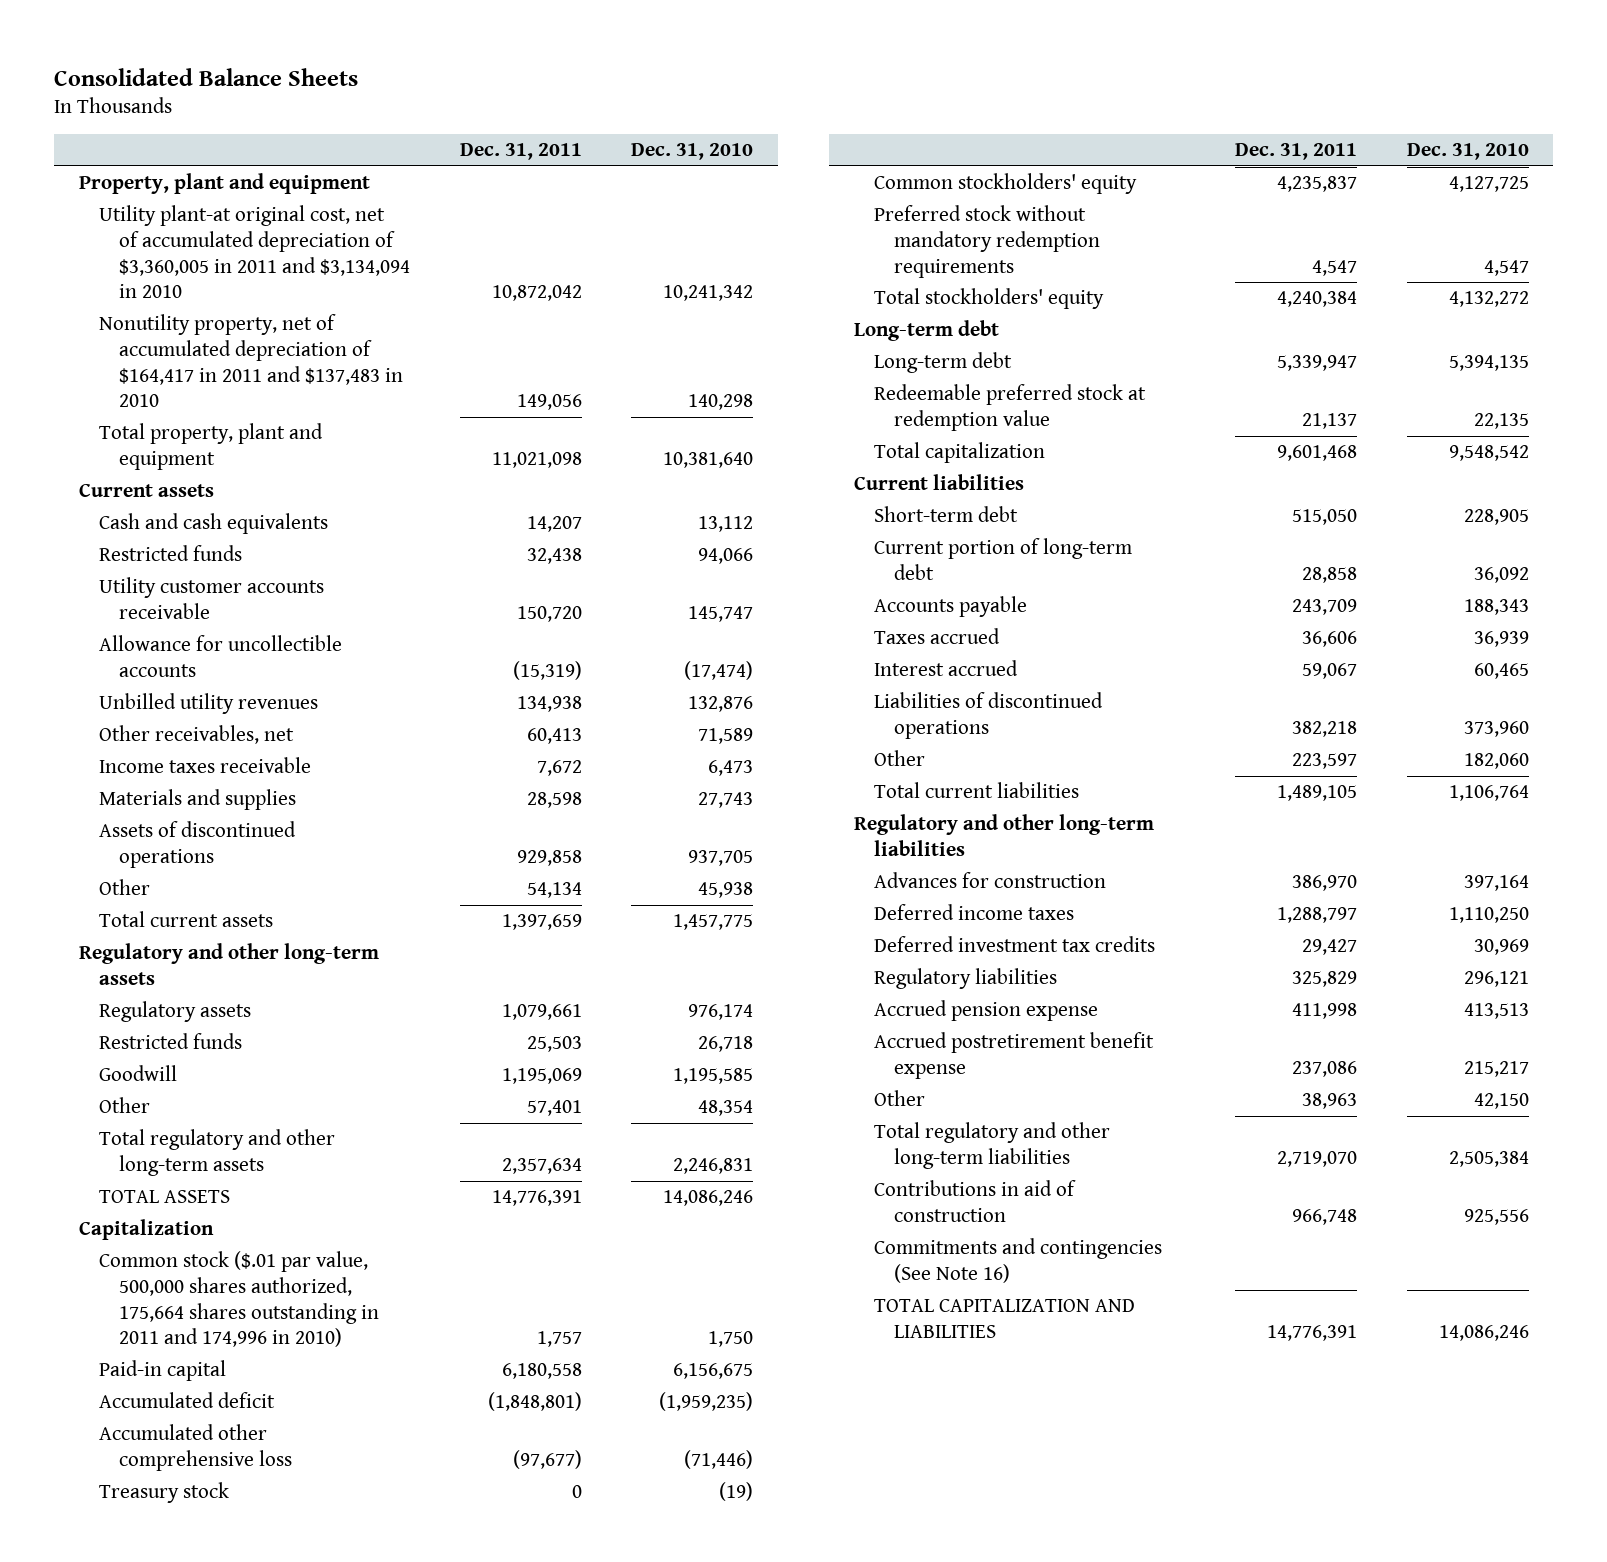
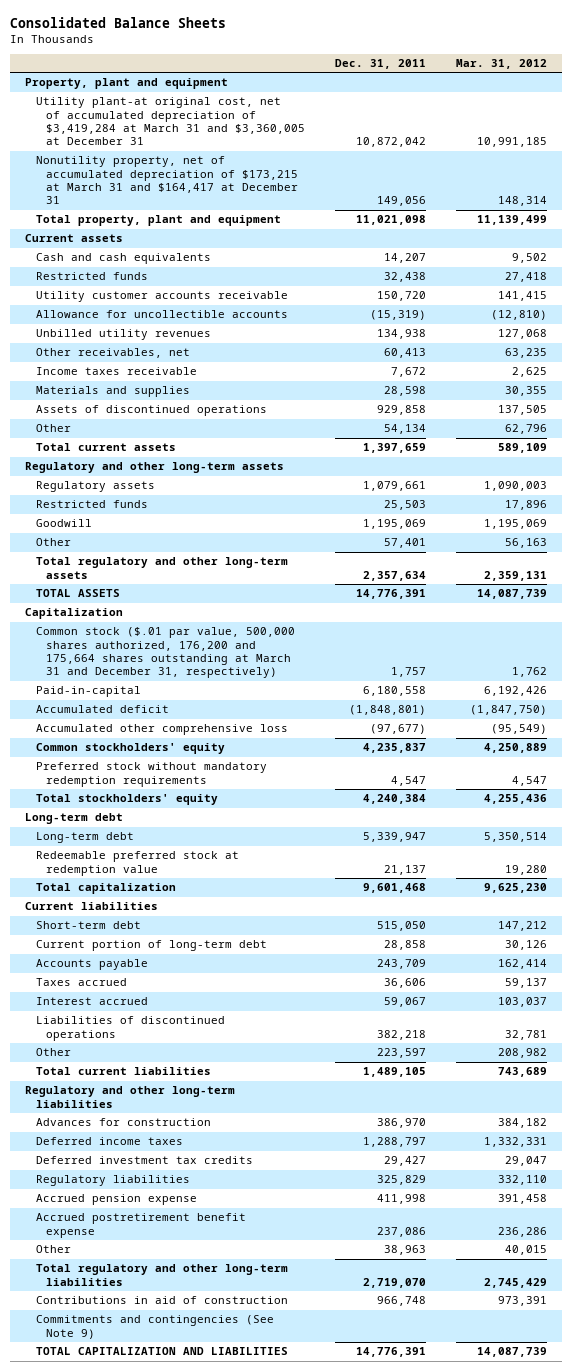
- | Dec. 31, 2011 | Dec. 31, 2010
+ | Dec. 31, 2011 | Mar. 31, 2012
- Utility plant-at original cost, net of accumulated depreciation of $3,360,005 in 2011 and $3,134,094 in 2010 | 10,872,042 | 10,241,342
- Nonutility property, net of accumulated depreciation of $164,417 in 2011 and $137,483 in 2010 | 149,056 | 140,298
+ Utility plant-at original cost, net of accumulated depreciation of $3,419,284 at March 31 and $3,360,005 at December 31 | 10,872,042 | 10,991,185
+ Nonutility property, net of accumulated depreciation of $173,215 at March 31 and $164,417 at December 31 | 149,056 | 148,314
- Common stock ($.01 par value, 500,000 shares authorized, 175,664 shares outstanding in 2011 and 174,996 in 2010) | 1,757 | 1,750
- Paid-in capital | 6,180,558 | 6,156,675
+ Common stock ($.01 par value, 500,000 shares authorized, 176,200 and 175,664 shares outstanding at March 31 and December 31, respectively) | 1,757 | 1,762
+ Paid-in-capital | 6,180,558 | 6,192,426
- Treasury stock | 0 | (19)
- Commitments and contingencies (See Note 16)
+ Commitments and contingencies (See Note 9)

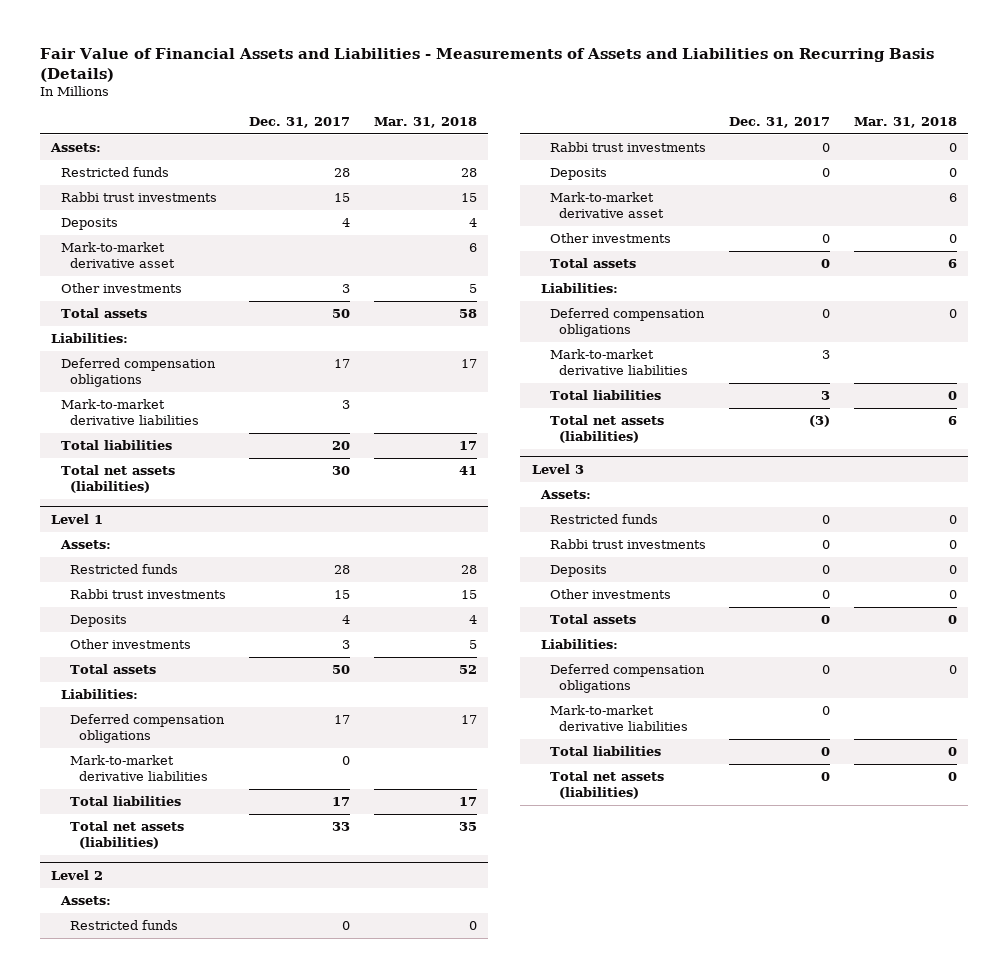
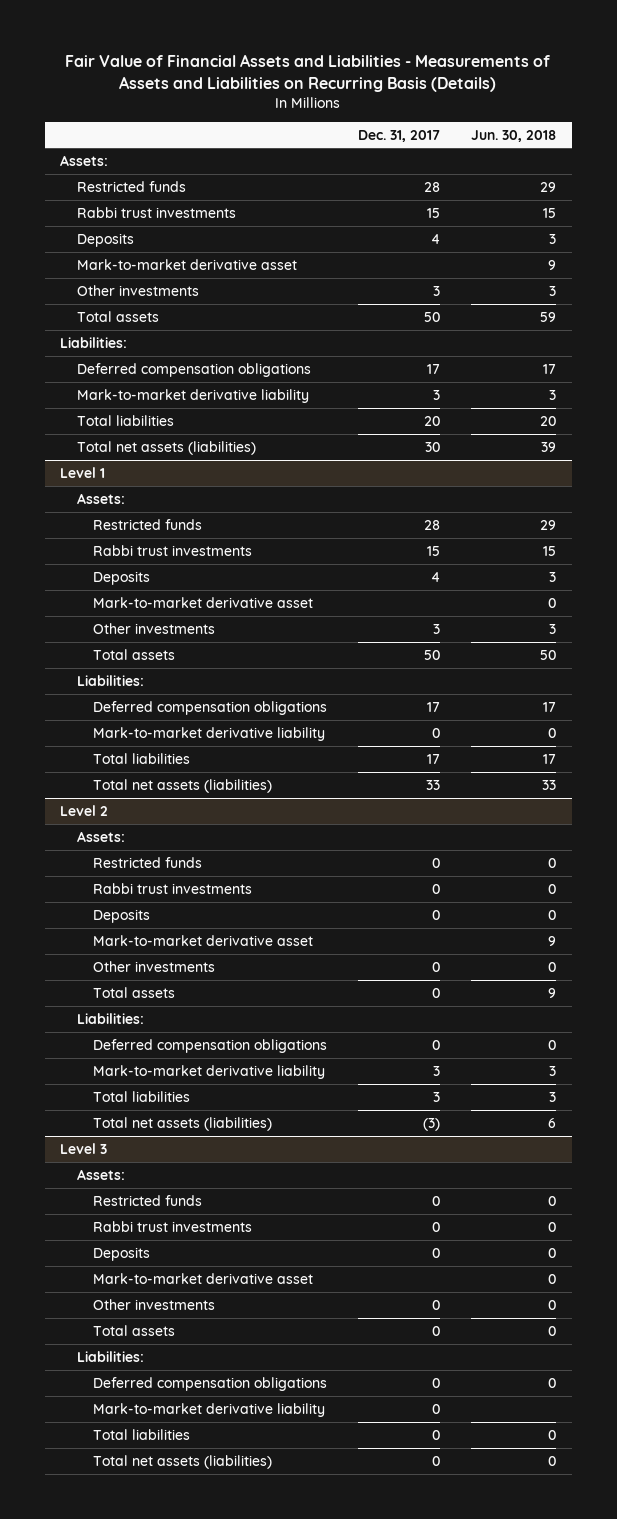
- | Dec. 31, 2017 | Mar. 31, 2018
+ | Dec. 31, 2017 | Jun. 30, 2018
- Mark-to-market derivative liabilities | 3 |
+ Mark-to-market derivative liability | 3 | 3
@ Level 1
+ Mark-to-market derivative asset | | 0
- Mark-to-market derivative liabilities | 0 |
+ Mark-to-market derivative liability | 0 | 0
@ Level 2
- Mark-to-market derivative liabilities | 3 |
+ Mark-to-market derivative liability | 3 | 3
@ Level 3
+ Mark-to-market derivative asset | | 0
- Mark-to-market derivative liabilities | 0 |
+ Mark-to-market derivative liability | 0 |

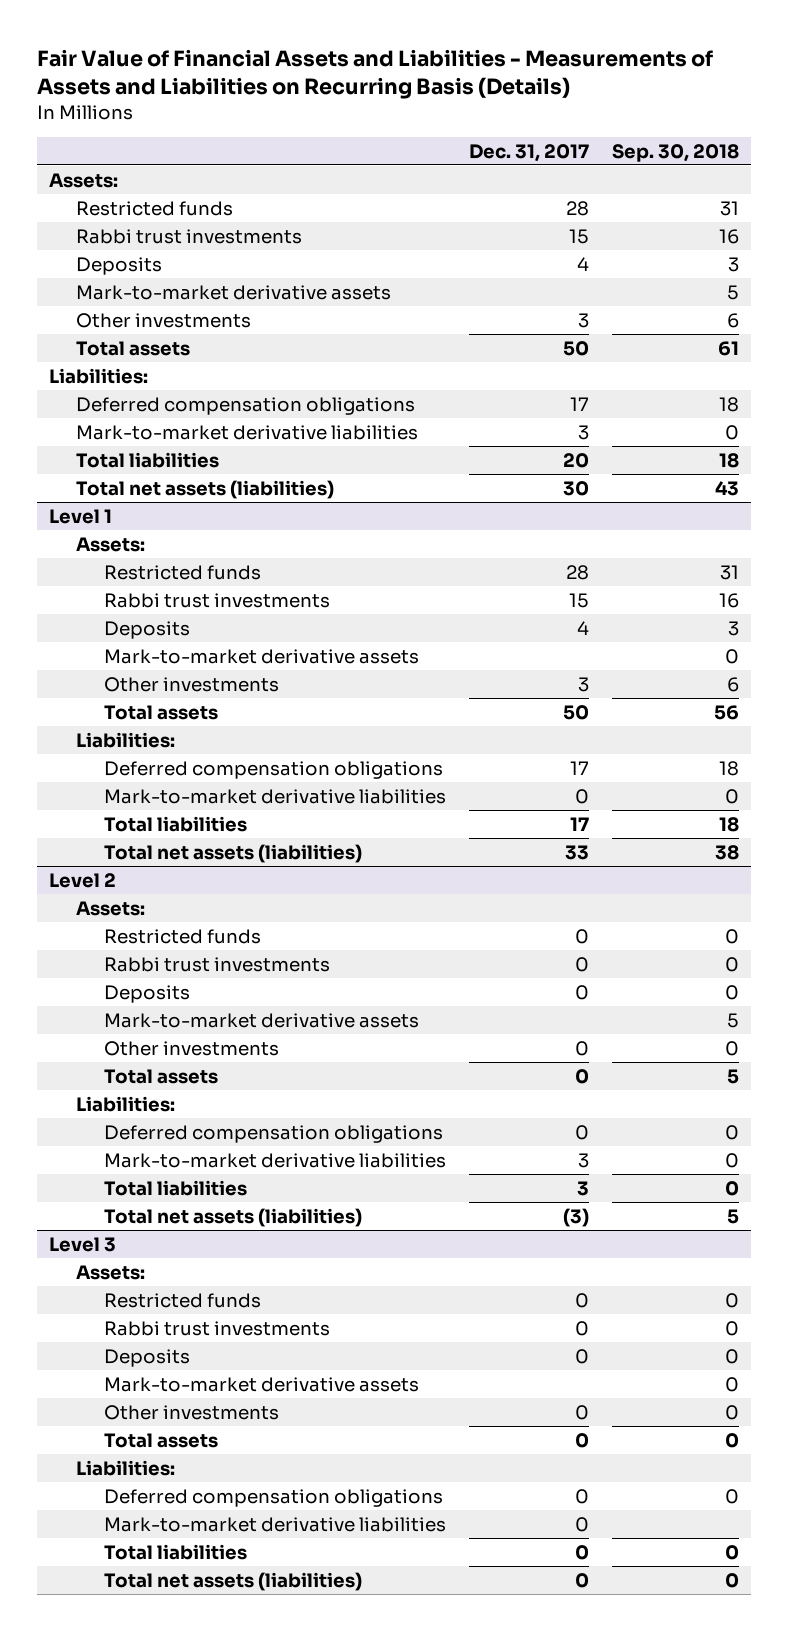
- | Dec. 31, 2017 | Jun. 30, 2018
+ | Dec. 31, 2017 | Sep. 30, 2018
- Mark-to-market derivative asset | | 9
+ Mark-to-market derivative assets | | 5
- Mark-to-market derivative liability | 3 | 3
+ Mark-to-market derivative liabilities | 3 | 0
@ Level 1
- Mark-to-market derivative asset | | 0
+ Mark-to-market derivative assets | | 0
- Mark-to-market derivative liability | 0 | 0
+ Mark-to-market derivative liabilities | 0 | 0
@ Level 2
- Mark-to-market derivative asset | | 9
+ Mark-to-market derivative assets | | 5
- Mark-to-market derivative liability | 3 | 3
+ Mark-to-market derivative liabilities | 3 | 0
@ Level 3
- Mark-to-market derivative asset | | 0
+ Mark-to-market derivative assets | | 0
- Mark-to-market derivative liability | 0 |
+ Mark-to-market derivative liabilities | 0 |

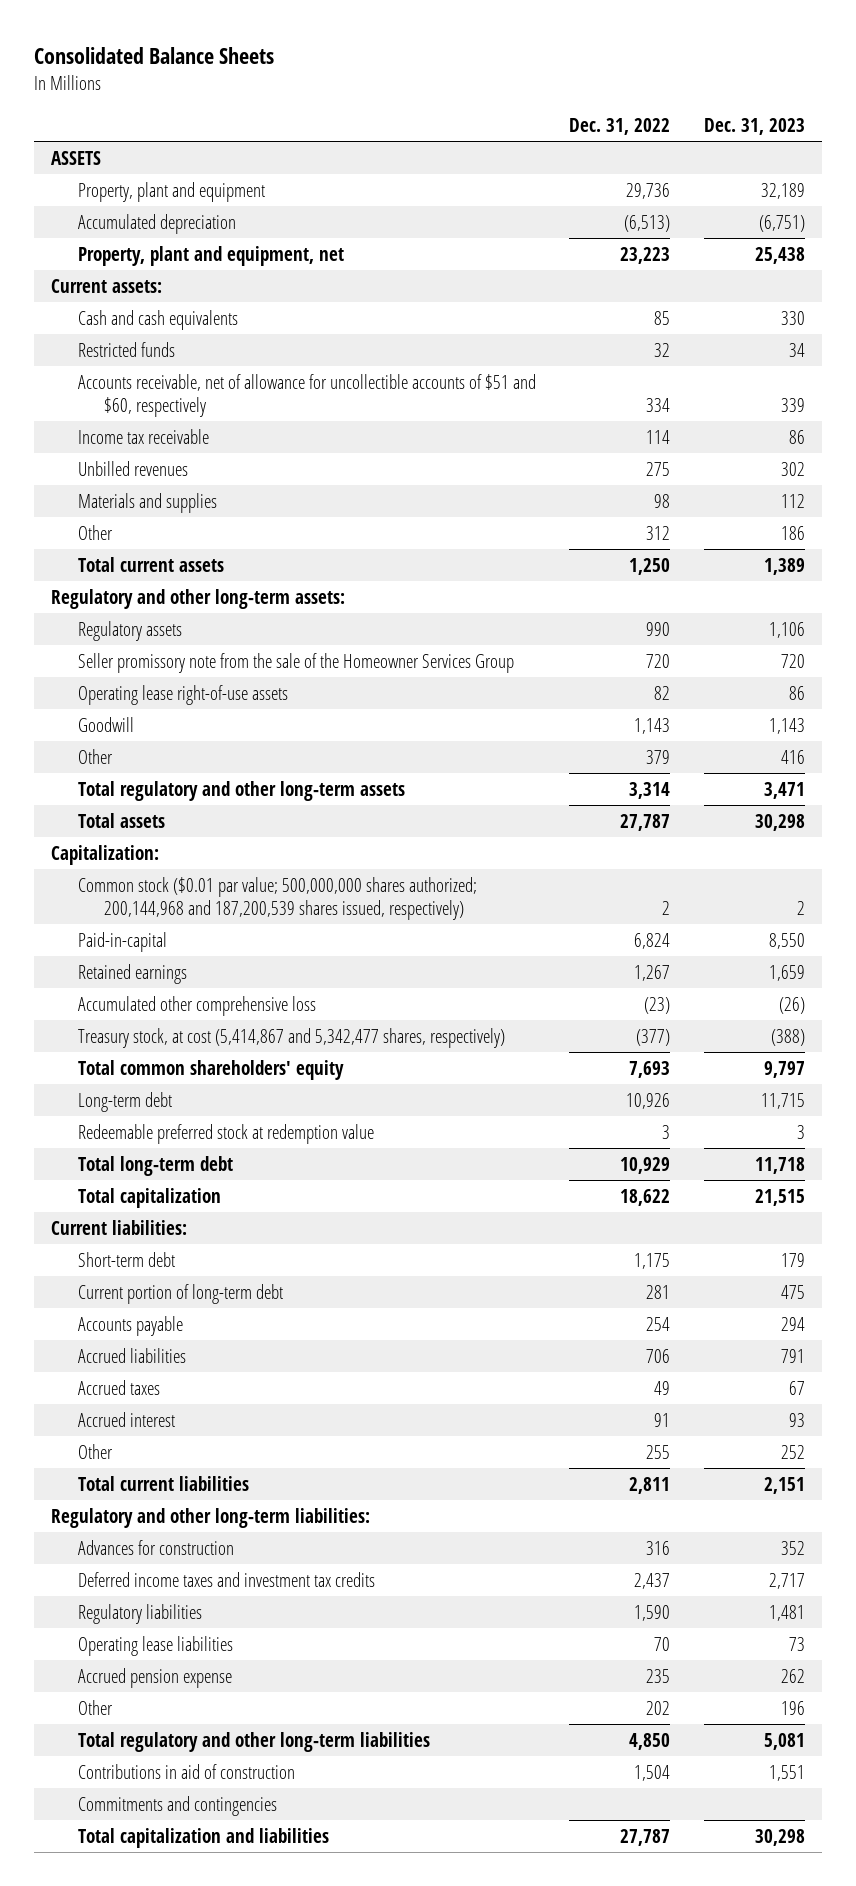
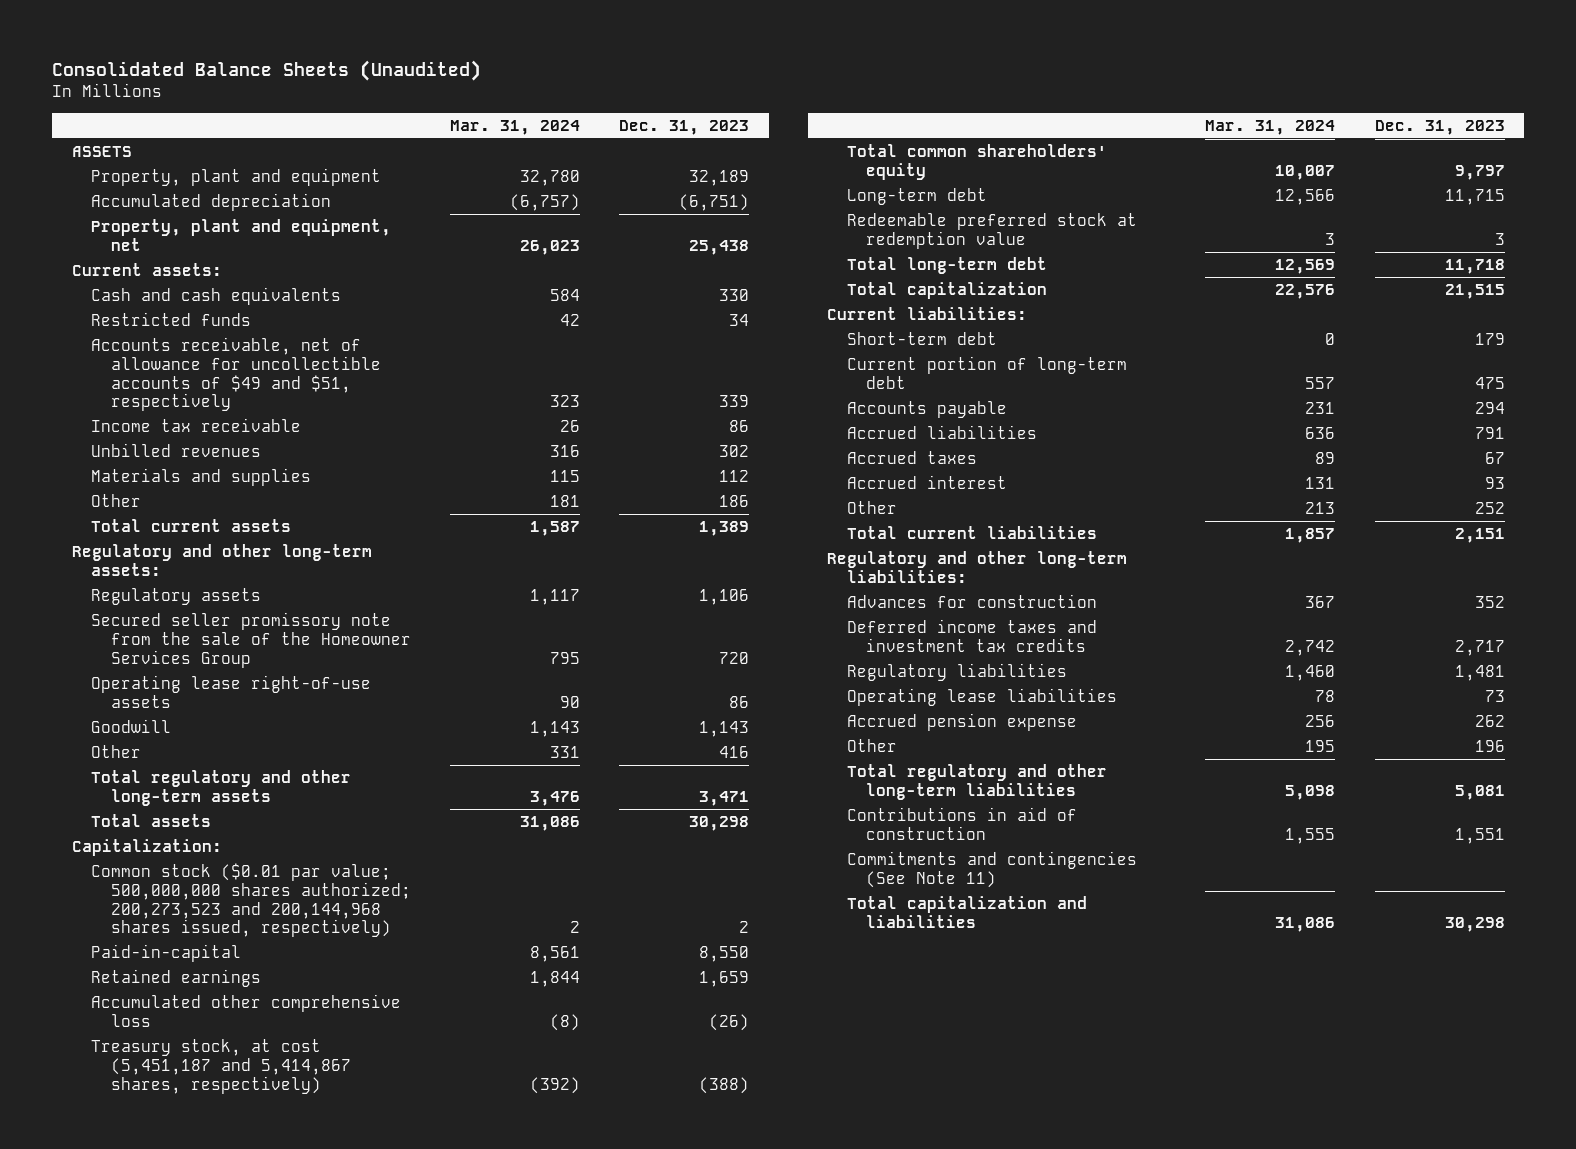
- Consolidated Balance Sheets
+ Consolidated Balance Sheets (Unaudited)
- | Dec. 31, 2022 | Dec. 31, 2023
+ | Mar. 31, 2024 | Dec. 31, 2023
- Accounts receivable, net of allowance for uncollectible accounts of $51 and $60, respectively | 334 | 339
+ Accounts receivable, net of allowance for uncollectible accounts of $49 and $51, respectively | 323 | 339
- Seller promissory note from the sale of the Homeowner Services Group | 720 | 720
+ Secured seller promissory note from the sale of the Homeowner Services Group | 795 | 720
- Common stock ($0.01 par value; 500,000,000 shares authorized; 200,144,968 and 187,200,539 shares issued, respectively) | 2 | 2
+ Common stock ($0.01 par value; 500,000,000 shares authorized; 200,273,523 and 200,144,968 shares issued, respectively) | 2 | 2
- Treasury stock, at cost (5,414,867 and 5,342,477 shares, respectively) | (377) | (388)
+ Treasury stock, at cost (5,451,187 and 5,414,867 shares, respectively) | (392) | (388)
- Commitments and contingencies
+ Commitments and contingencies (See Note 11)

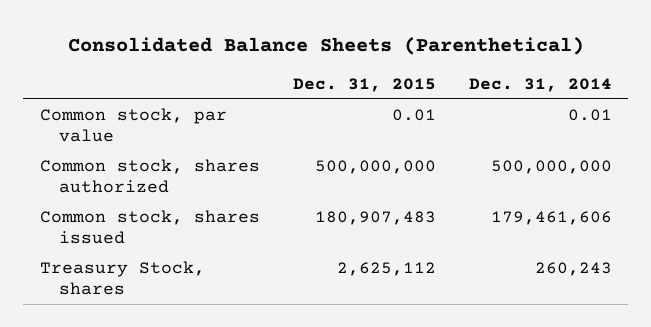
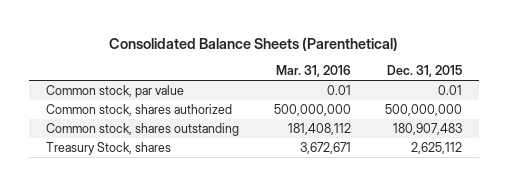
- | Dec. 31, 2015 | Dec. 31, 2014
+ | Mar. 31, 2016 | Dec. 31, 2015
- Common stock, shares issued | 180,907,483 | 179,461,606
+ Common stock, shares outstanding | 181,408,112 | 180,907,483

